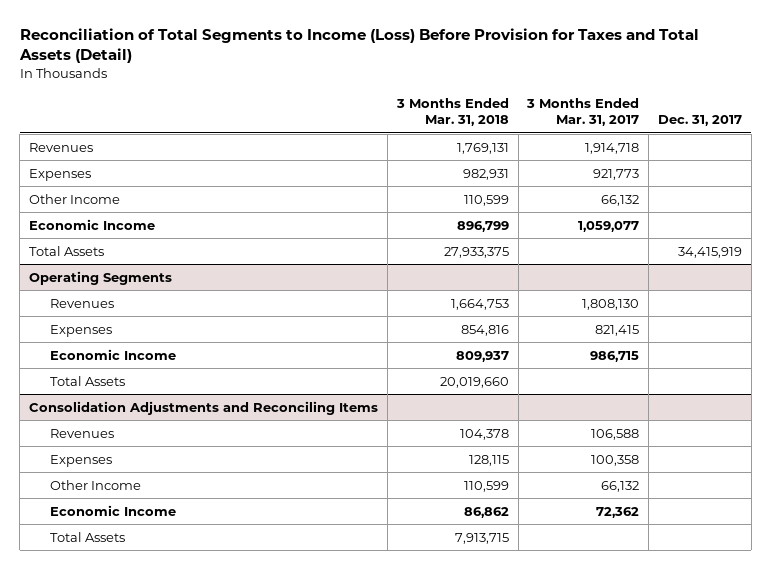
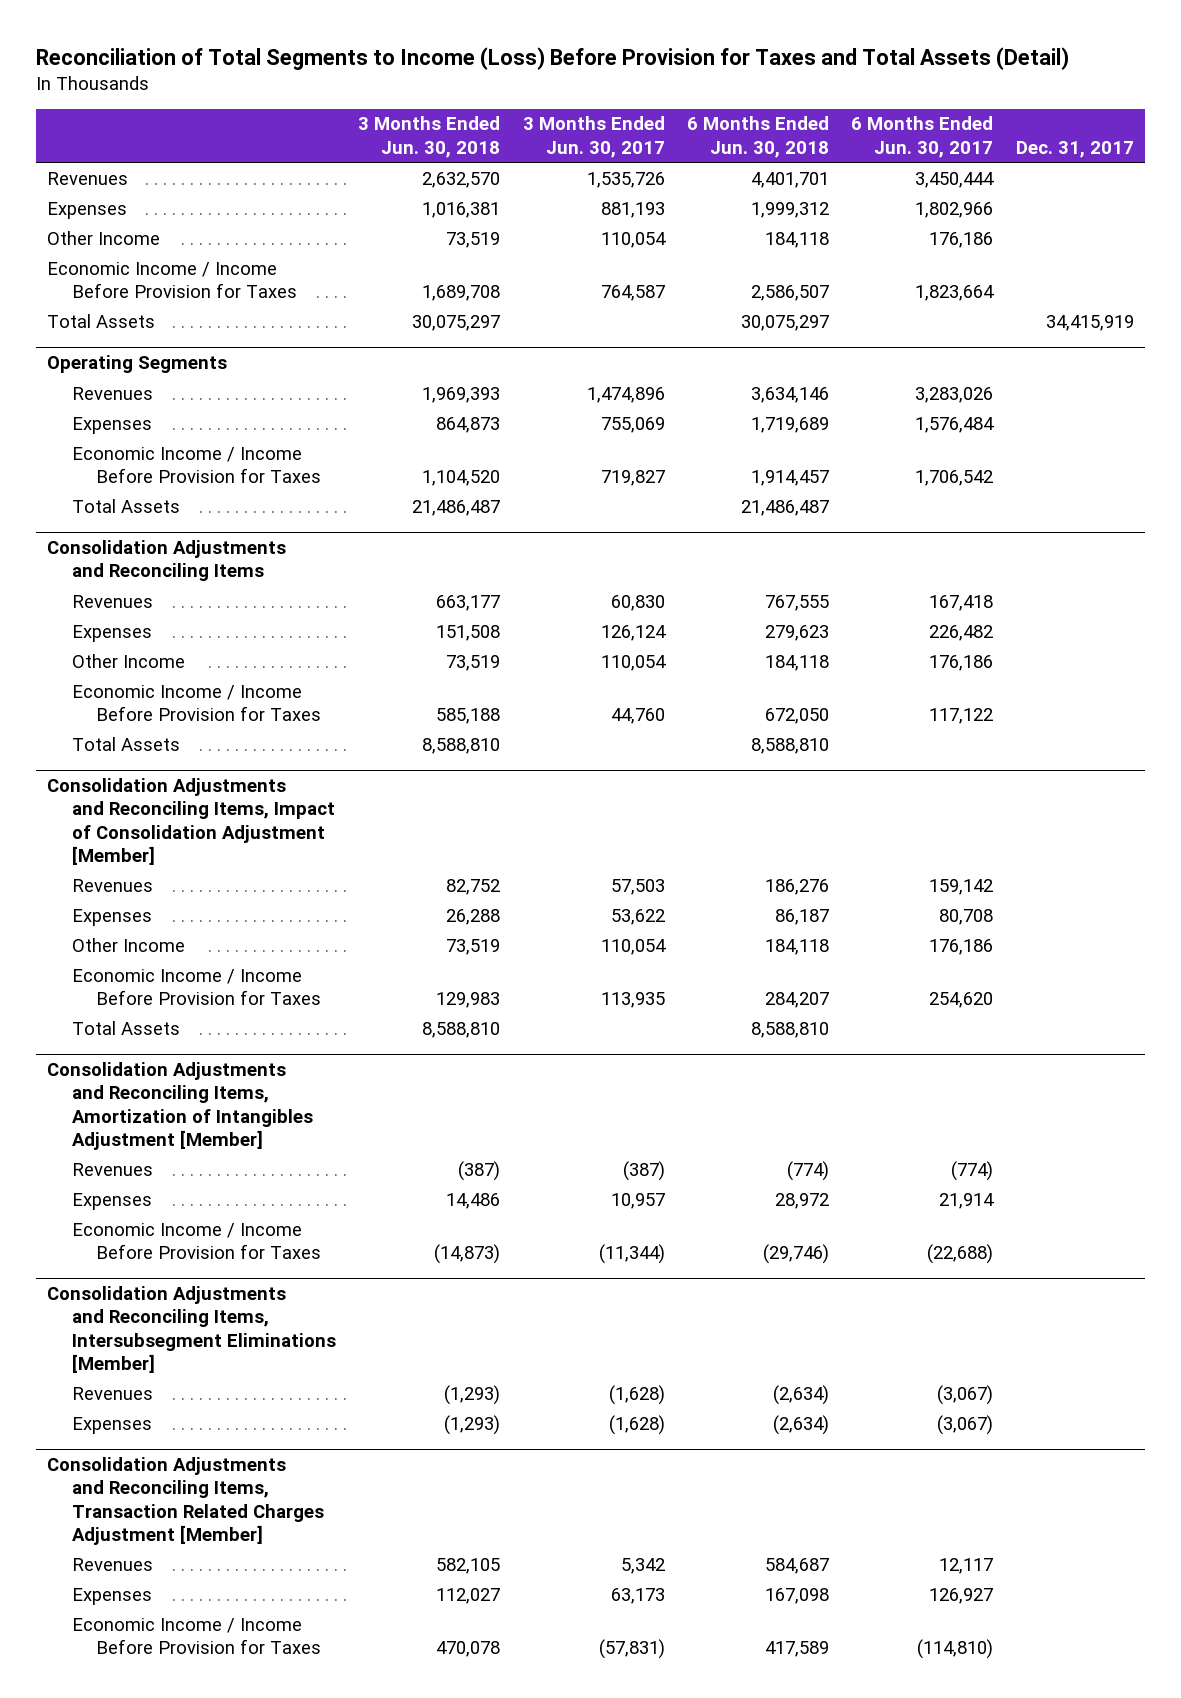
- | 3 Months Ended Mar. 31, 2018 | 3 Months Ended Mar. 31, 2017 | Dec. 31, 2017
+ | 3 Months Ended Jun. 30, 2018 | 3 Months Ended Jun. 30, 2017 | 6 Months Ended Jun. 30, 2018 | 6 Months Ended Jun. 30, 2017 | Dec. 31, 2017
- Economic Income | 896,799 | 1,059,077 |
+ Economic Income / Income Before Provision for Taxes | 1,689,708 | 764,587 | 2,586,507 | 1,823,664 |
@ Operating Segments
- Economic Income | 809,937 | 986,715 |
+ Economic Income / Income Before Provision for Taxes | 1,104,520 | 719,827 | 1,914,457 | 1,706,542 |
@ Consolidation Adjustments and Reconciling Items
- Economic Income | 86,862 | 72,362 |
+ Economic Income / Income Before Provision for Taxes | 585,188 | 44,760 | 672,050 | 117,122 |
+ Consolidation Adjustments and Reconciling Items, Impact of Consolidation Adjustment [Member]
+ Revenues | 82,752 | 57,503 | 186,276 | 159,142 |
+ Expenses | 26,288 | 53,622 | 86,187 | 80,708 |
+ Other Income | 73,519 | 110,054 | 184,118 | 176,186 |
+ Economic Income / Income Before Provision for Taxes | 129,983 | 113,935 | 284,207 | 254,620 |
+ Total Assets | 8,588,810 | | 8,588,810 | |
+ Consolidation Adjustments and Reconciling Items, Amortization of Intangibles Adjustment [Member]
+ Revenues | (387) | (387) | (774) | (774) |
+ Expenses | 14,486 | 10,957 | 28,972 | 21,914 |
+ Economic Income / Income Before Provision for Taxes | (14,873) | (11,344) | (29,746) | (22,688) |
+ Consolidation Adjustments and Reconciling Items, Intersubsegment Eliminations [Member]
+ Revenues | (1,293) | (1,628) | (2,634) | (3,067) |
+ Expenses | (1,293) | (1,628) | (2,634) | (3,067) |
+ Consolidation Adjustments and Reconciling Items, Transaction Related Charges Adjustment [Member]
+ Revenues | 582,105 | 5,342 | 584,687 | 12,117 |
+ Expenses | 112,027 | 63,173 | 167,098 | 126,927 |
+ Economic Income / Income Before Provision for Taxes | 470,078 | (57,831) | 417,589 | (114,810) |

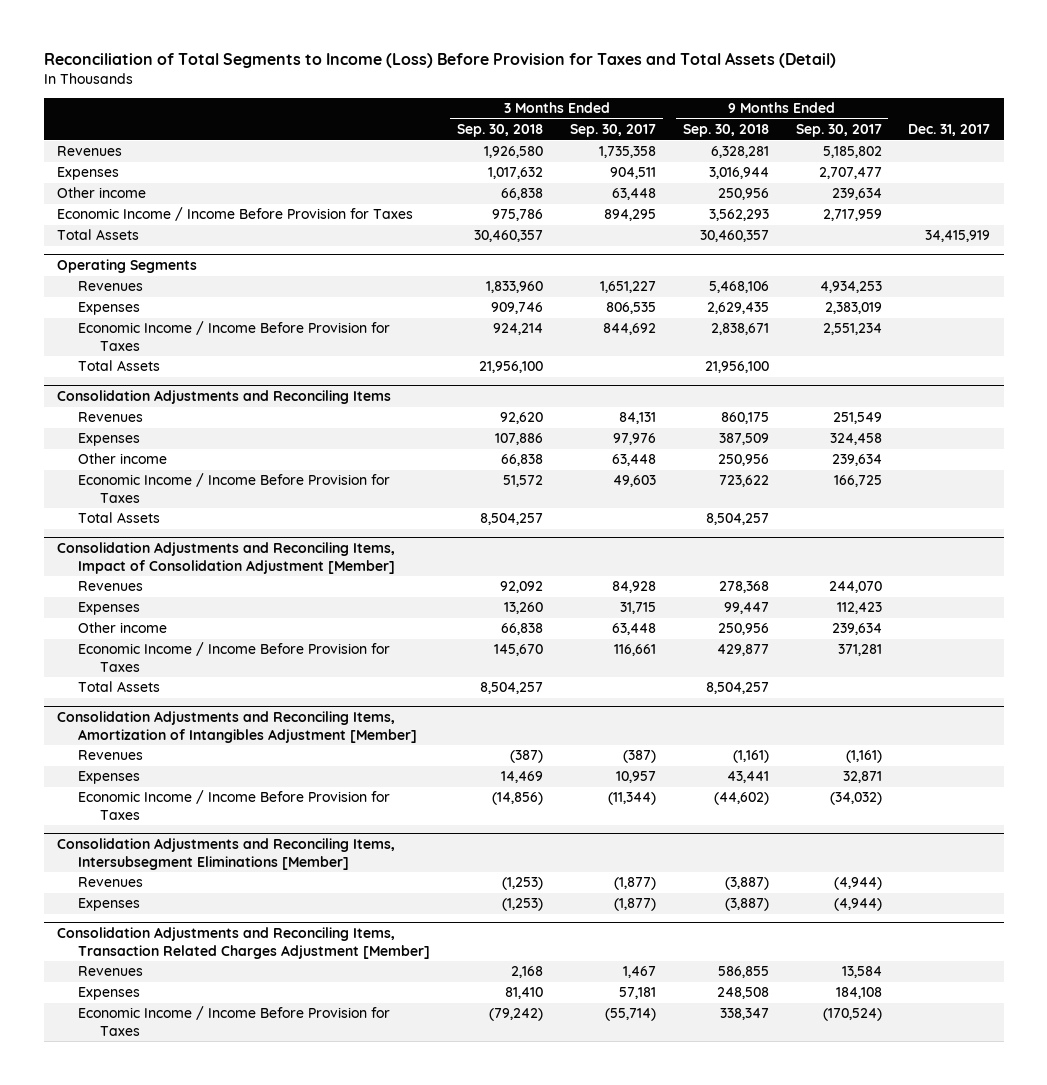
- | 3 Months Ended Jun. 30, 2018 | 3 Months Ended Jun. 30, 2017 | 6 Months Ended Jun. 30, 2018 | 6 Months Ended Jun. 30, 2017 | Dec. 31, 2017
+ | 3 Months Ended Sep. 30, 2018 | 3 Months Ended Sep. 30, 2017 | 9 Months Ended Sep. 30, 2018 | 9 Months Ended Sep. 30, 2017 | Dec. 31, 2017
- Other Income | 73,519 | 110,054 | 184,118 | 176,186 |
+ Other income | 66,838 | 63,448 | 250,956 | 239,634 |
@ Consolidation Adjustments and Reconciling Items
- Other Income | 73,519 | 110,054 | 184,118 | 176,186 |
+ Other income | 66,838 | 63,448 | 250,956 | 239,634 |
@ Consolidation Adjustments and Reconciling Items, Impact of Consolidation Adjustment [Member]
- Other Income | 73,519 | 110,054 | 184,118 | 176,186 |
+ Other income | 66,838 | 63,448 | 250,956 | 239,634 |

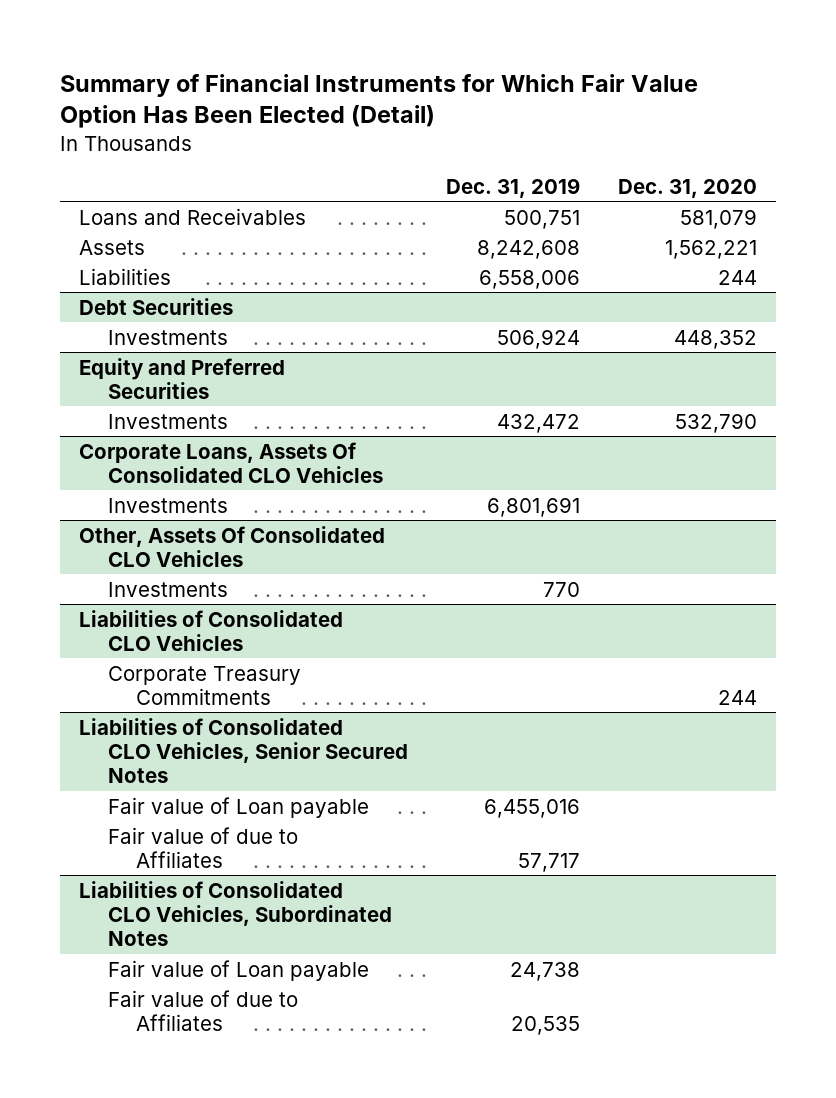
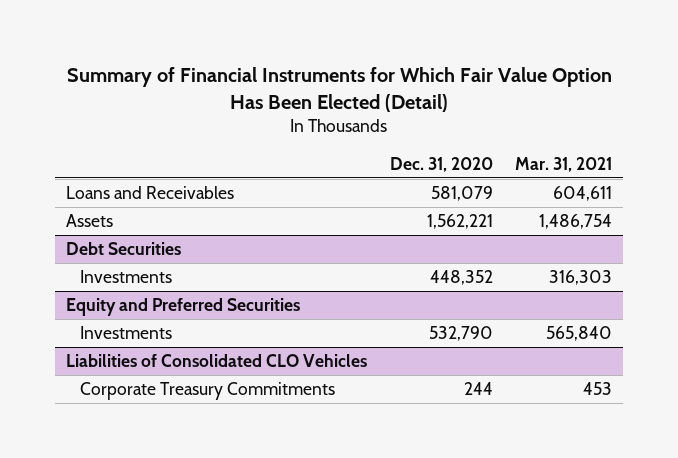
- | Dec. 31, 2019 | Dec. 31, 2020
+ | Dec. 31, 2020 | Mar. 31, 2021
- Liabilities | 6,558,006 | 244
- Corporate Loans, Assets Of Consolidated CLO Vehicles
- Investments | 6,801,691 |
- Other, Assets Of Consolidated CLO Vehicles
- Investments | 770 |
- Liabilities of Consolidated CLO Vehicles, Senior Secured Notes
- Fair value of Loan payable | 6,455,016 |
- Fair value of due to Affiliates | 57,717 |
- Liabilities of Consolidated CLO Vehicles, Subordinated Notes
- Fair value of Loan payable | 24,738 |
- Fair value of due to Affiliates | 20,535 |

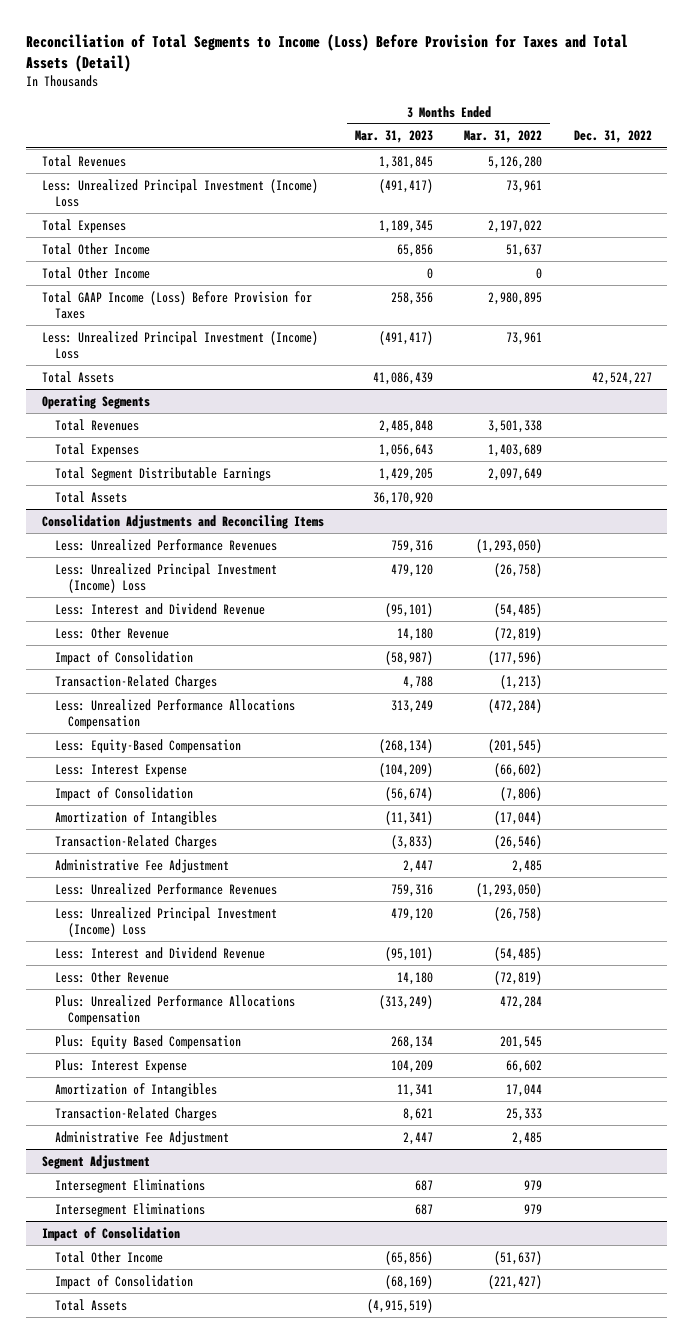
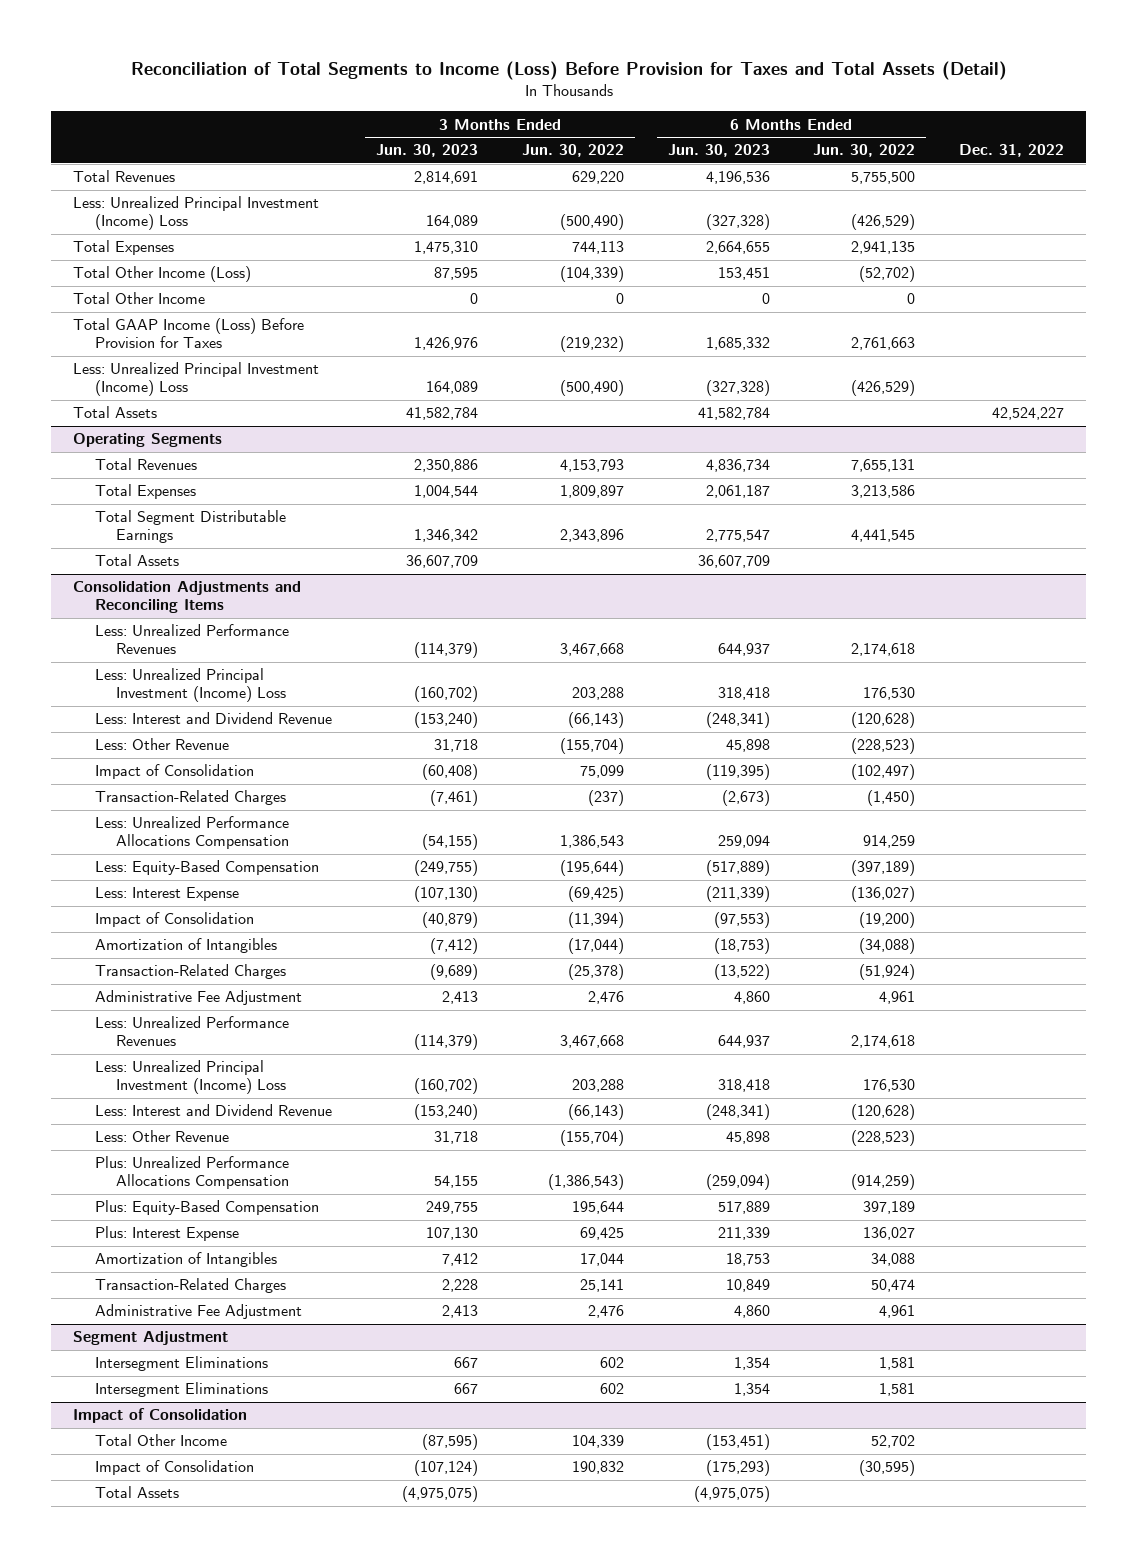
- | 3 Months Ended Mar. 31, 2023 | 3 Months Ended Mar. 31, 2022 | Dec. 31, 2022
+ | 3 Months Ended Jun. 30, 2023 | 3 Months Ended Jun. 30, 2022 | 6 Months Ended Jun. 30, 2023 | 6 Months Ended Jun. 30, 2022 | Dec. 31, 2022
- Total Other Income | 65,856 | 51,637 |
+ Total Other Income (Loss) | 87,595 | (104,339) | 153,451 | (52,702) |
@ Consolidation Adjustments and Reconciling Items
- Plus: Equity Based Compensation | 268,134 | 201,545 |
+ Plus: Equity-Based Compensation | 249,755 | 195,644 | 517,889 | 397,189 |

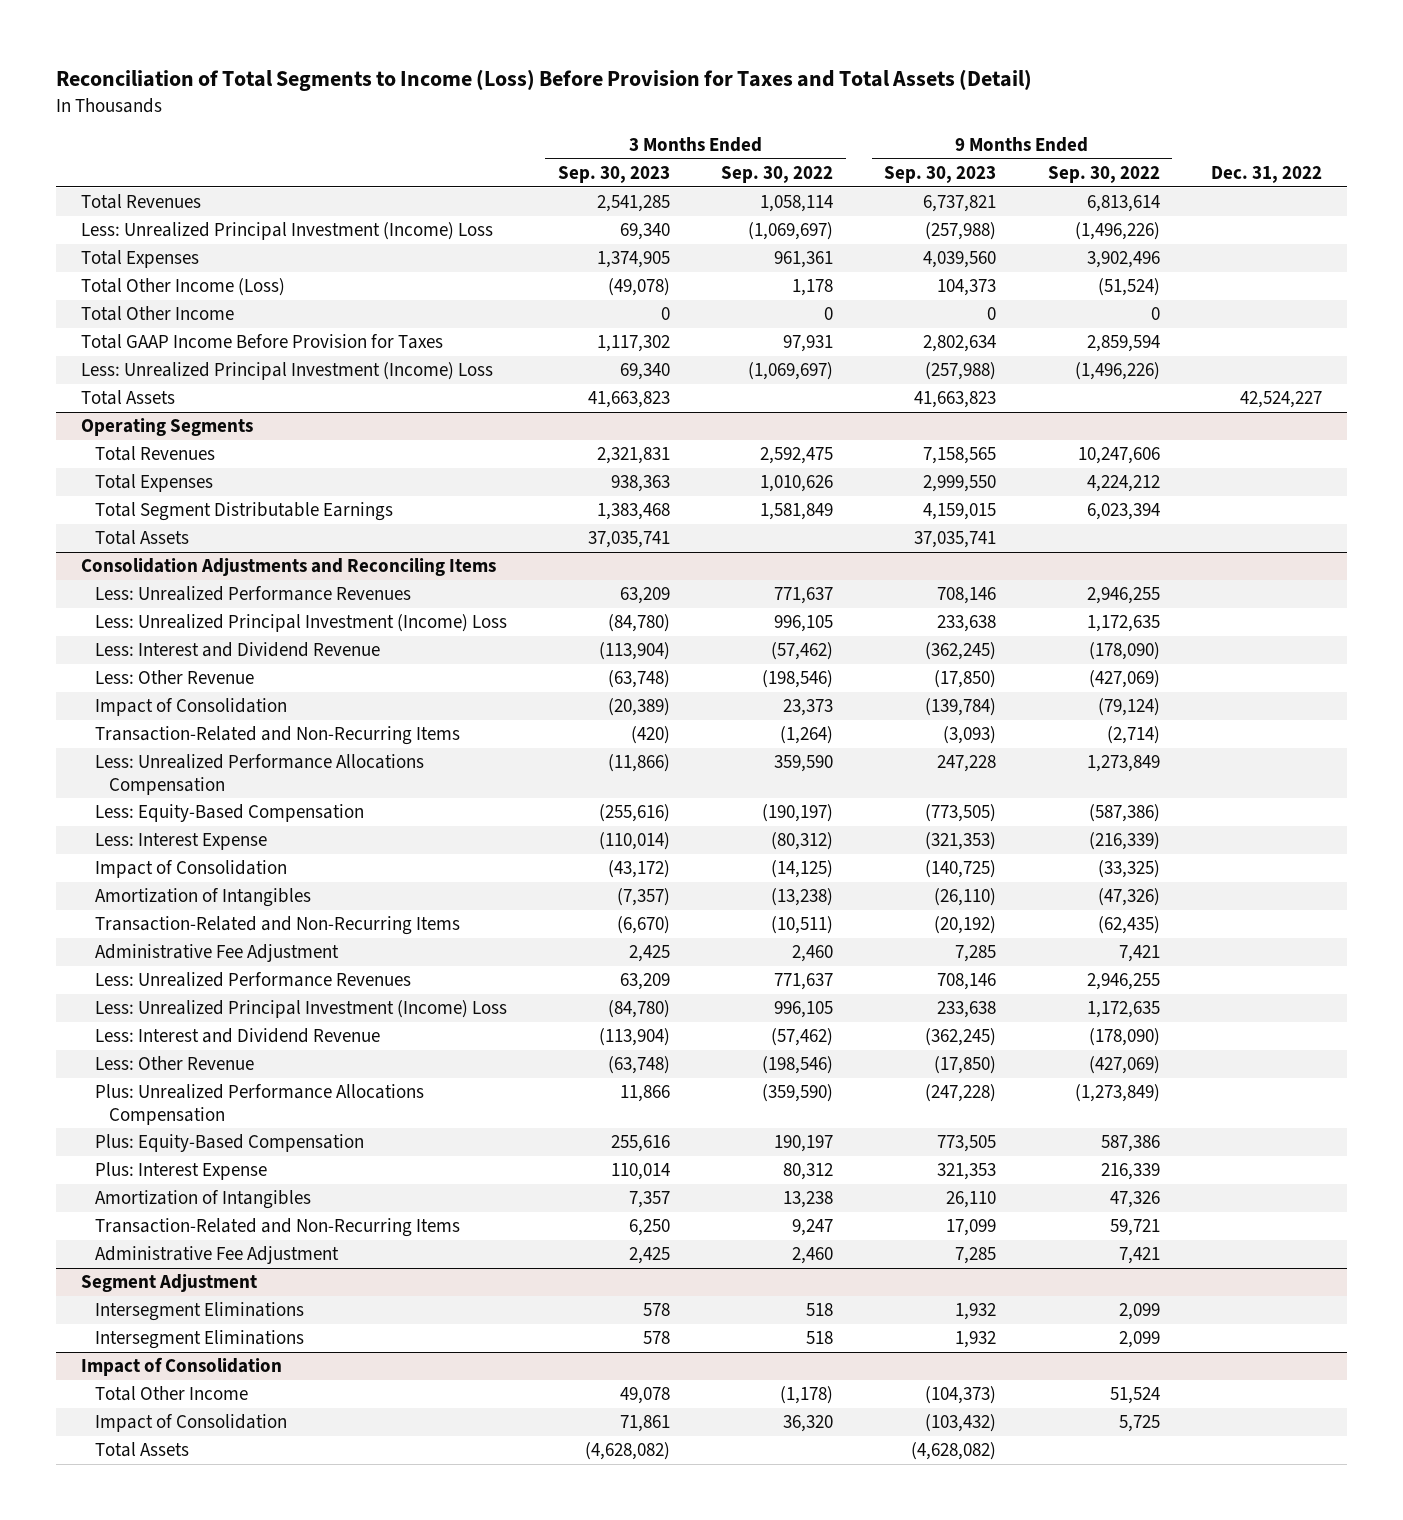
- | 3 Months Ended Jun. 30, 2023 | 3 Months Ended Jun. 30, 2022 | 6 Months Ended Jun. 30, 2023 | 6 Months Ended Jun. 30, 2022 | Dec. 31, 2022
+ | 3 Months Ended Sep. 30, 2023 | 3 Months Ended Sep. 30, 2022 | 9 Months Ended Sep. 30, 2023 | 9 Months Ended Sep. 30, 2022 | Dec. 31, 2022
- Total GAAP Income (Loss) Before Provision for Taxes | 1,426,976 | (219,232) | 1,685,332 | 2,761,663 |
+ Total GAAP Income Before Provision for Taxes | 1,117,302 | 97,931 | 2,802,634 | 2,859,594 |
@ Consolidation Adjustments and Reconciling Items
- Transaction-Related Charges | (7,461) | (237) | (2,673) | (1,450) |
+ Transaction-Related and Non-Recurring Items | (420) | (1,264) | (3,093) | (2,714) |
- Transaction-Related Charges | (9,689) | (25,378) | (13,522) | (51,924) |
+ Transaction-Related and Non-Recurring Items | (6,670) | (10,511) | (20,192) | (62,435) |
- Transaction-Related Charges | 2,228 | 25,141 | 10,849 | 50,474 |
+ Transaction-Related and Non-Recurring Items | 6,250 | 9,247 | 17,099 | 59,721 |

